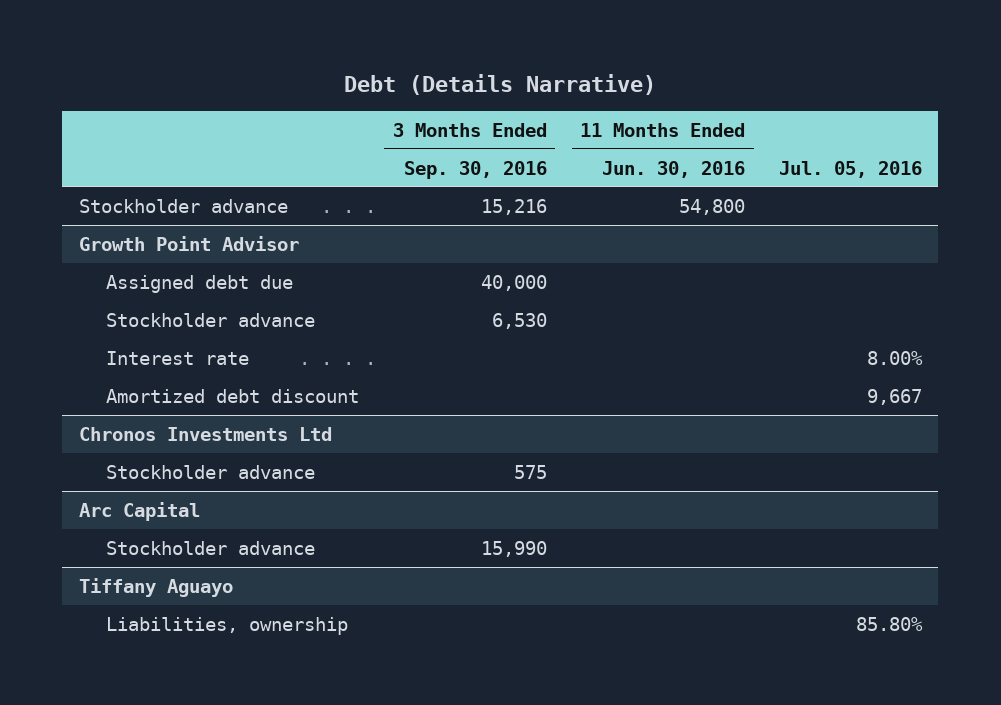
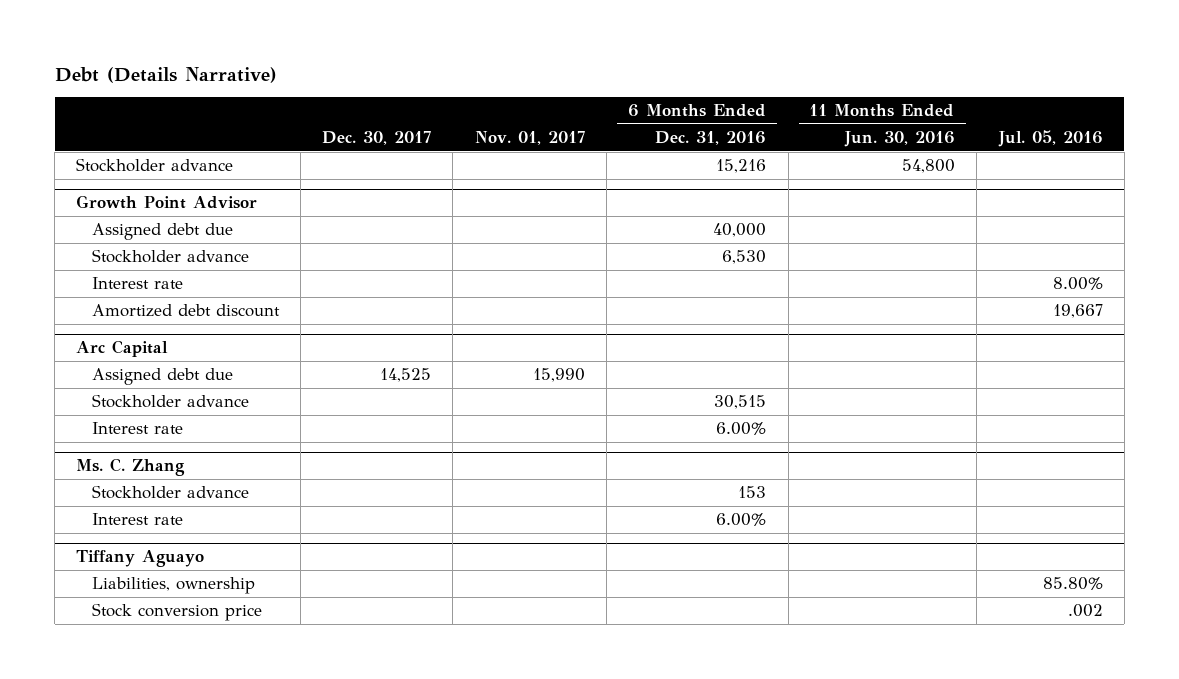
- | 3 Months Ended Sep. 30, 2016 | 11 Months Ended Jun. 30, 2016 | Jul. 05, 2016
+ | Dec. 30, 2017 | Nov. 01, 2017 | 6 Months Ended Dec. 31, 2016 | 11 Months Ended Jun. 30, 2016 | Jul. 05, 2016
@ Growth Point Advisor
- Amortized debt discount | | | 9,667
- Chronos Investments Ltd
- Stockholder advance | 575 | |
@ Growth Point Advisor
+ Amortized debt discount | | | | | 19,667
@ Arc Capital
+ Assigned debt due | 14,525 | 15,990 | | |
+ Interest rate | | | 6.00% | |
+ Ms. C. Zhang
+ Stockholder advance | | | 153 | |
+ Interest rate | | | 6.00% | |
@ Tiffany Aguayo
+ Stock conversion price | | | | | .002

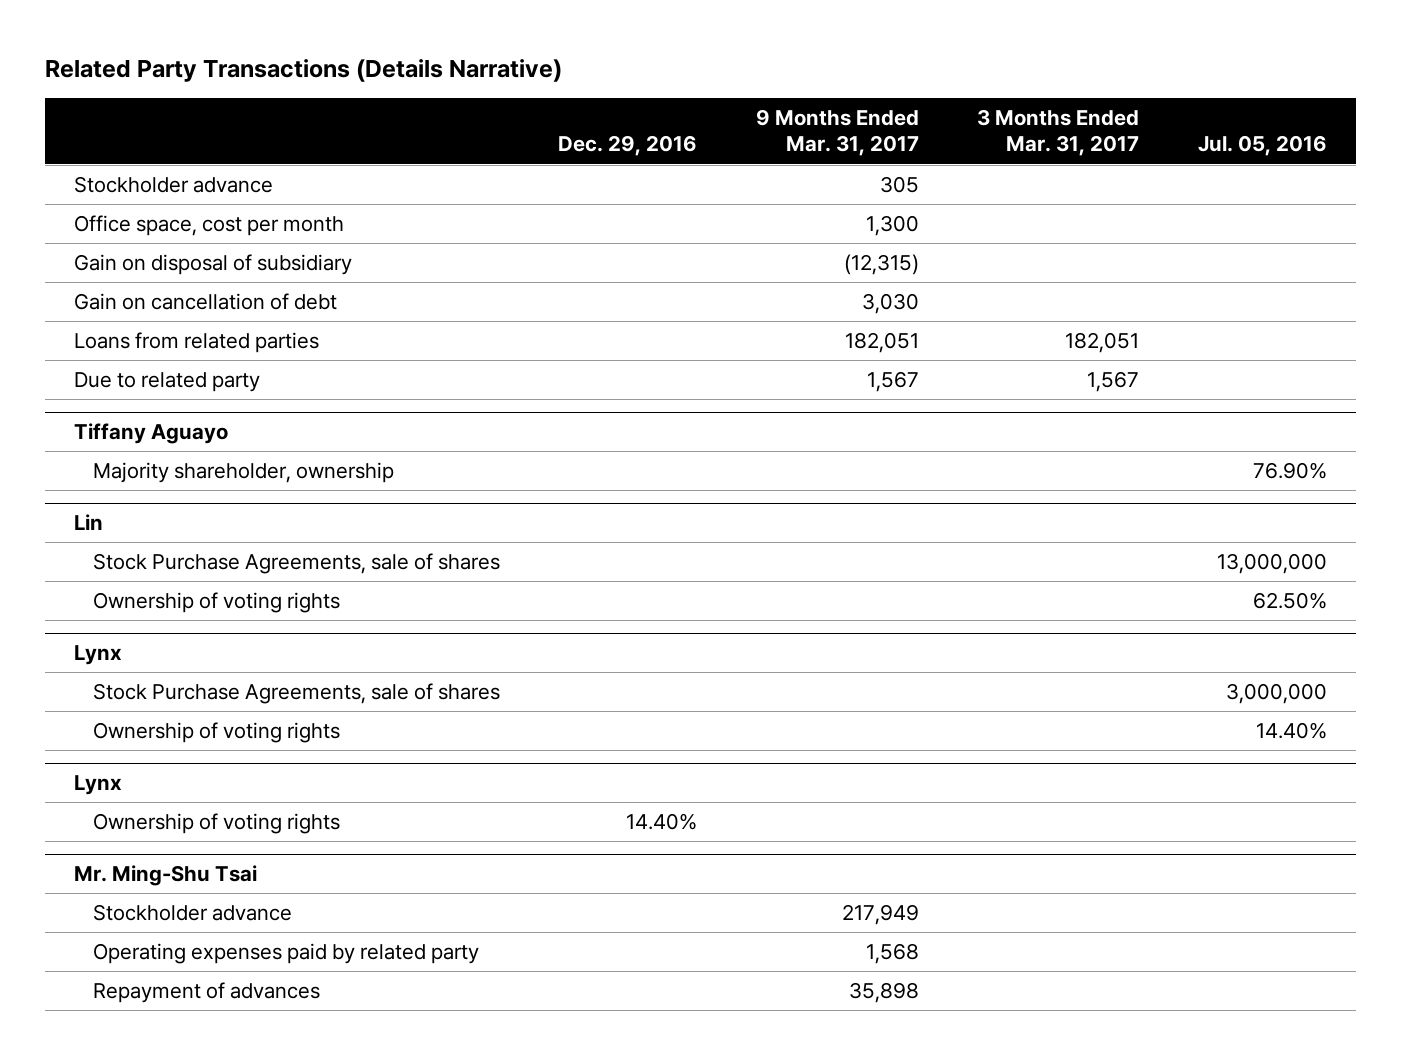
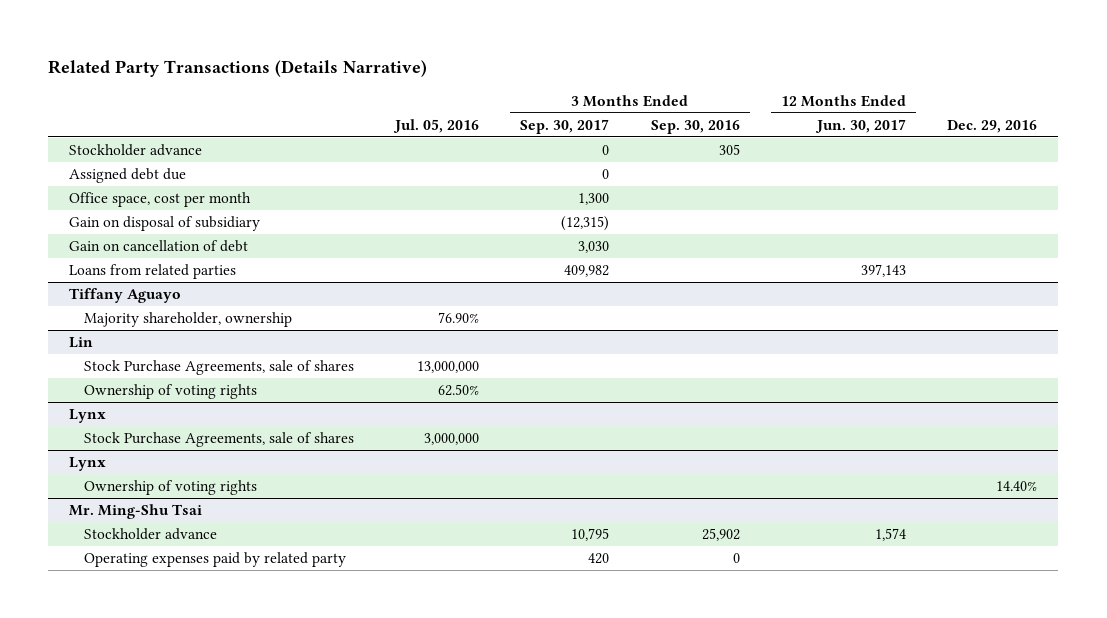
- | Dec. 29, 2016 | 9 Months Ended Mar. 31, 2017 | 3 Months Ended Mar. 31, 2017 | Jul. 05, 2016
+ | Jul. 05, 2016 | 3 Months Ended Sep. 30, 2017 | 3 Months Ended Sep. 30, 2016 | 12 Months Ended Jun. 30, 2017 | Dec. 29, 2016
+ Assigned debt due | | 0 | | |
- Due to related party | | 1,567 | 1,567 |
@ Lynx
- Ownership of voting rights | | | | 14.40%
@ Mr. Ming-Shu Tsai
- Repayment of advances | | 35,898 | |

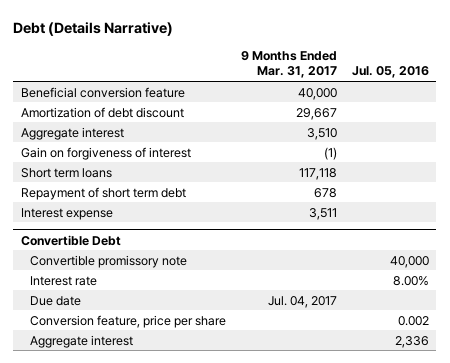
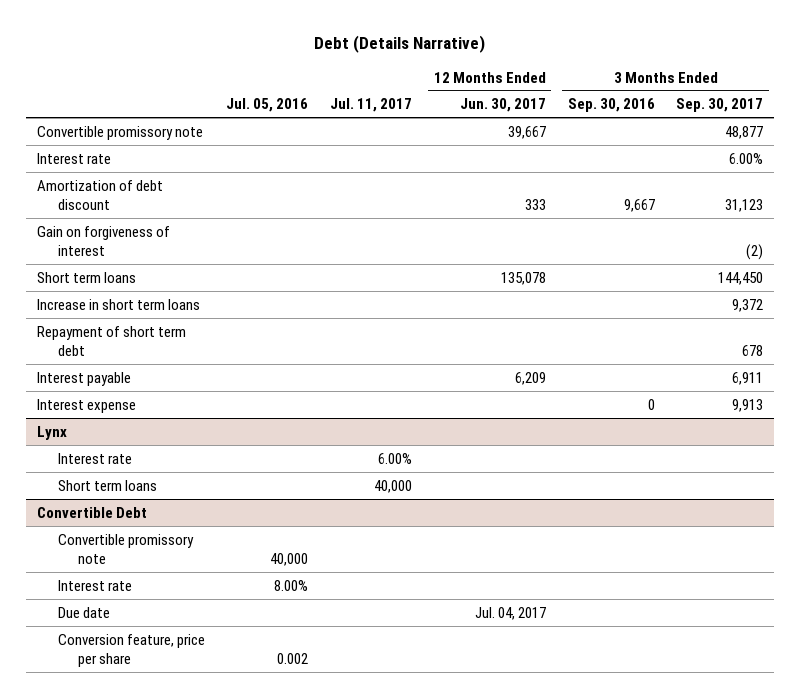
- | 9 Months Ended Mar. 31, 2017 | Jul. 05, 2016
+ | Jul. 05, 2016 | Jul. 11, 2017 | 12 Months Ended Jun. 30, 2017 | 3 Months Ended Sep. 30, 2016 | 3 Months Ended Sep. 30, 2017
- Beneficial conversion feature | 40,000 |
+ Convertible promissory note | | | 39,667 | | 48,877
+ Interest rate | | | | | 6.00%
- Aggregate interest | 3,510 |
+ Increase in short term loans | | | | | 9,372
+ Interest payable | | | 6,209 | | 6,911
+ Lynx
+ Interest rate | | 6.00% | | |
+ Short term loans | | 40,000 | | |
@ Convertible Debt
- Aggregate interest | | 2,336

